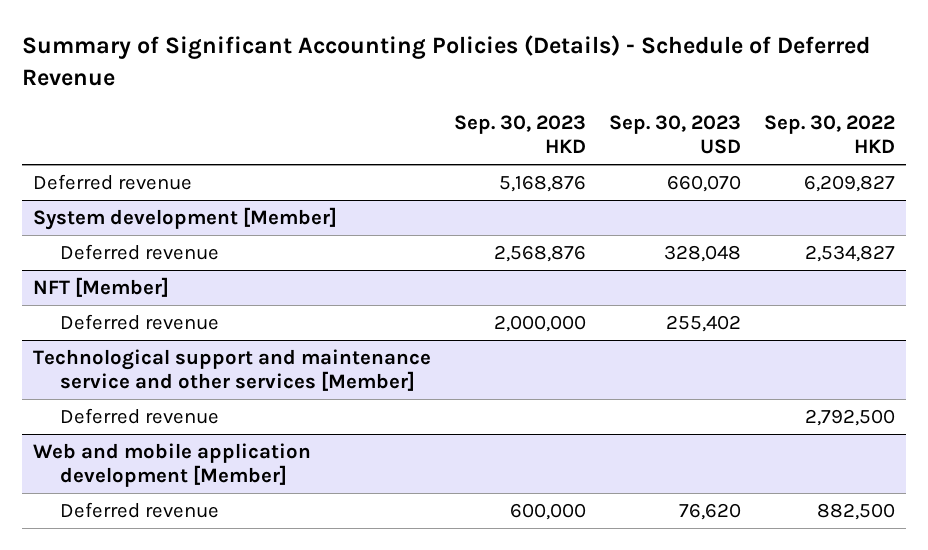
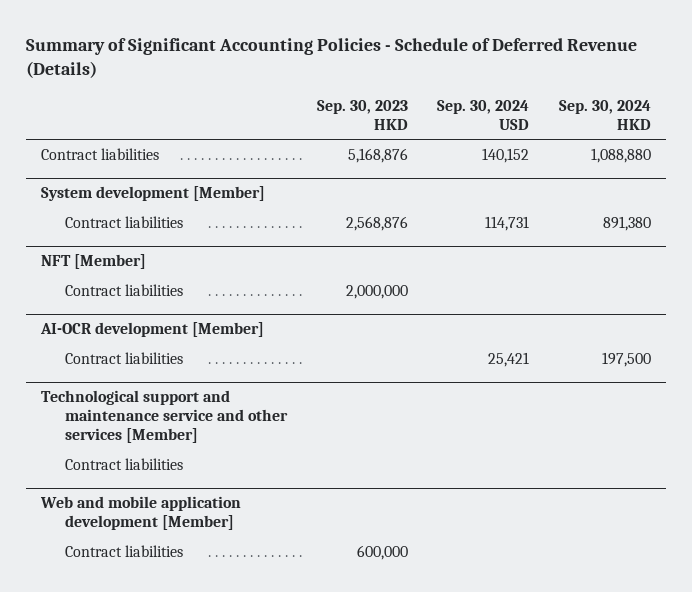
- Summary of Significant Accounting Policies (Details) - Schedule of Deferred Revenue
+ Summary of Significant Accounting Policies - Schedule of Deferred Revenue (Details)
- | Sep. 30, 2023 HKD | Sep. 30, 2023 USD | Sep. 30, 2022 HKD
+ | Sep. 30, 2023 HKD | Sep. 30, 2024 USD | Sep. 30, 2024 HKD
- Deferred revenue | 5,168,876 | 660,070 | 6,209,827
+ Contract liabilities | 5,168,876 | 140,152 | 1,088,880
@ System development [Member]
- Deferred revenue | 2,568,876 | 328,048 | 2,534,827
+ Contract liabilities | 2,568,876 | 114,731 | 891,380
@ NFT [Member]
- Deferred revenue | 2,000,000 | 255,402 |
+ Contract liabilities | 2,000,000 | |
+ AI-OCR development [Member]
+ Contract liabilities | | 25,421 | 197,500
@ Technological support and maintenance service and other services [Member]
- Deferred revenue | | | 2,792,500
+ Contract liabilities
@ Web and mobile application development [Member]
- Deferred revenue | 600,000 | 76,620 | 882,500
+ Contract liabilities | 600,000 | |

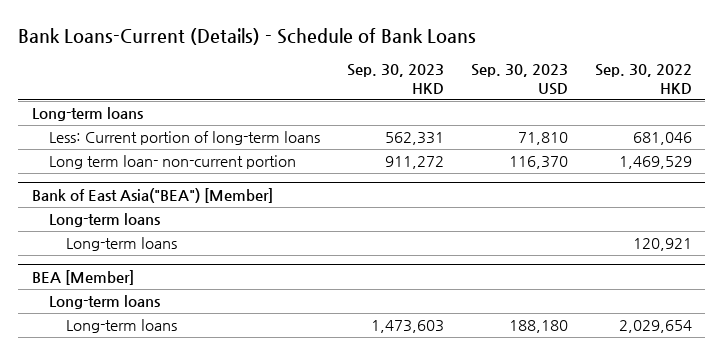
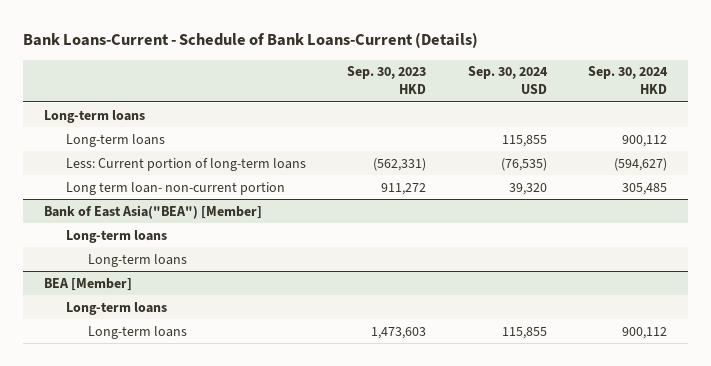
- Bank Loans-Current (Details) - Schedule of Bank Loans
+ Bank Loans-Current - Schedule of Bank Loans-Current (Details)
- | Sep. 30, 2023 HKD | Sep. 30, 2023 USD | Sep. 30, 2022 HKD
+ | Sep. 30, 2023 HKD | Sep. 30, 2024 USD | Sep. 30, 2024 HKD
- Less: Current portion of long-term loans | 562,331 | 71,810 | 681,046
+ Long-term loans | | 115,855 | 900,112
+ Less: Current portion of long-term loans | (562,331) | (76,535) | (594,627)

